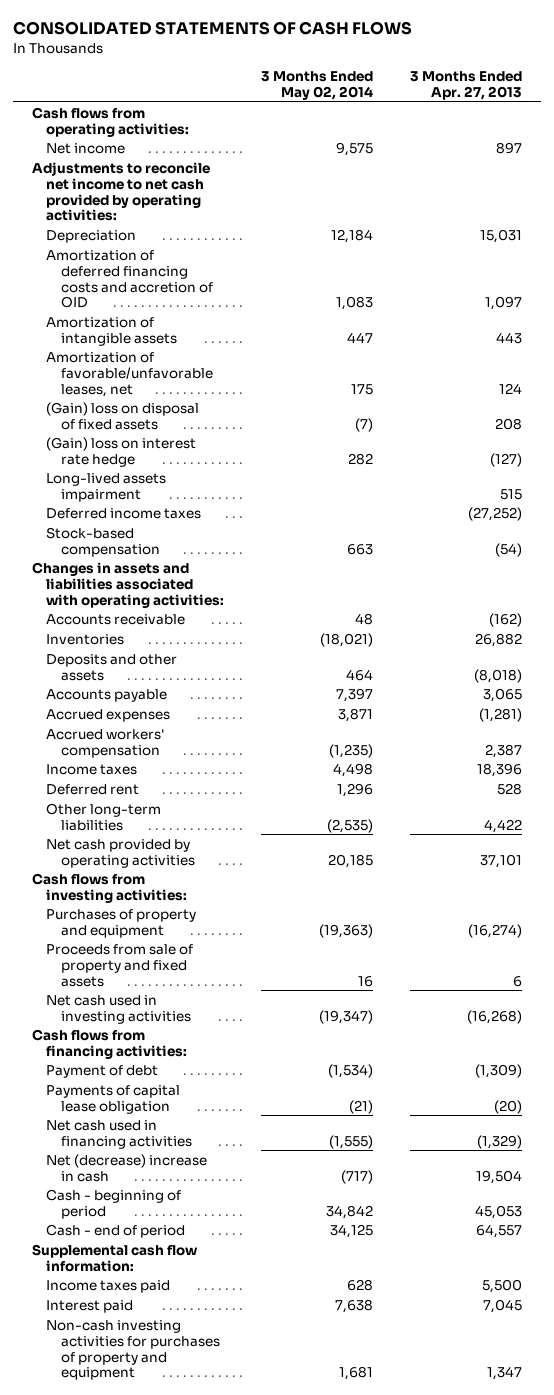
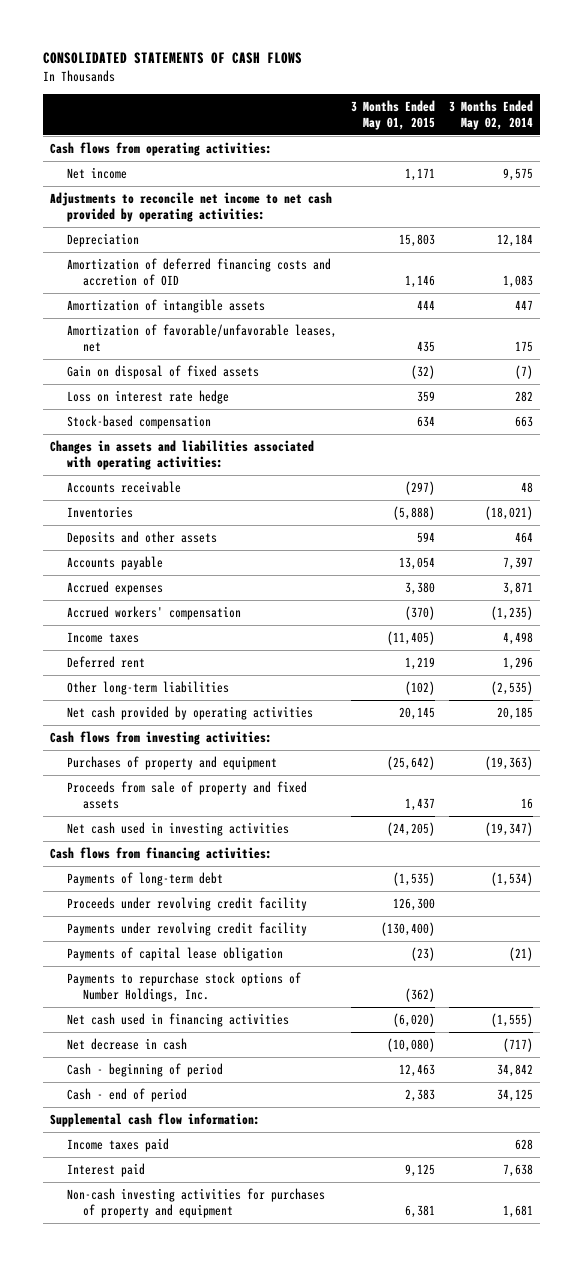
- | 3 Months Ended May 02, 2014 | 3 Months Ended Apr. 27, 2013
+ | 3 Months Ended May 01, 2015 | 3 Months Ended May 02, 2014
- (Gain) loss on disposal of fixed assets | (7) | 208
- (Gain) loss on interest rate hedge | 282 | (127)
- Long-lived assets impairment | | 515
- Deferred income taxes | | (27,252)
+ Gain on disposal of fixed assets | (32) | (7)
+ Loss on interest rate hedge | 359 | 282
- Payment of debt | (1,534) | (1,309)
+ Payments of long-term debt | (1,535) | (1,534)
+ Proceeds under revolving credit facility | 126,300 |
+ Payments under revolving credit facility | (130,400) |
+ Payments to repurchase stock options of Number Holdings, Inc. | (362) |
- Net (decrease) increase in cash | (717) | 19,504
+ Net decrease in cash | (10,080) | (717)

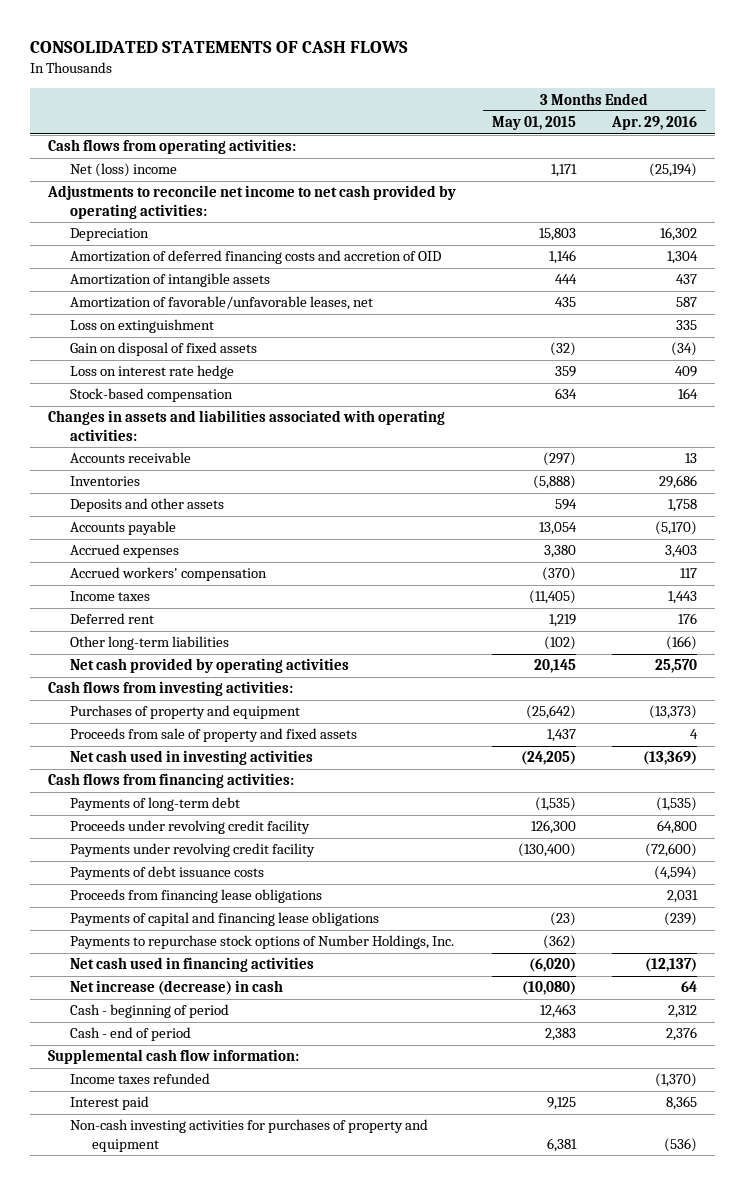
- | 3 Months Ended May 01, 2015 | 3 Months Ended May 02, 2014
+ | 3 Months Ended May 01, 2015 | 3 Months Ended Apr. 29, 2016
- Net income | 1,171 | 9,575
+ Net (loss) income | 1,171 | (25,194)
+ Loss on extinguishment | | 335
- Payments of capital lease obligation | (23) | (21)
+ Payments of debt issuance costs | | (4,594)
+ Proceeds from financing lease obligations | | 2,031
+ Payments of capital and financing lease obligations | (23) | (239)
- Net decrease in cash | (10,080) | (717)
+ Net increase (decrease) in cash | (10,080) | 64
- Income taxes paid | | 628
+ Income taxes refunded | | (1,370)

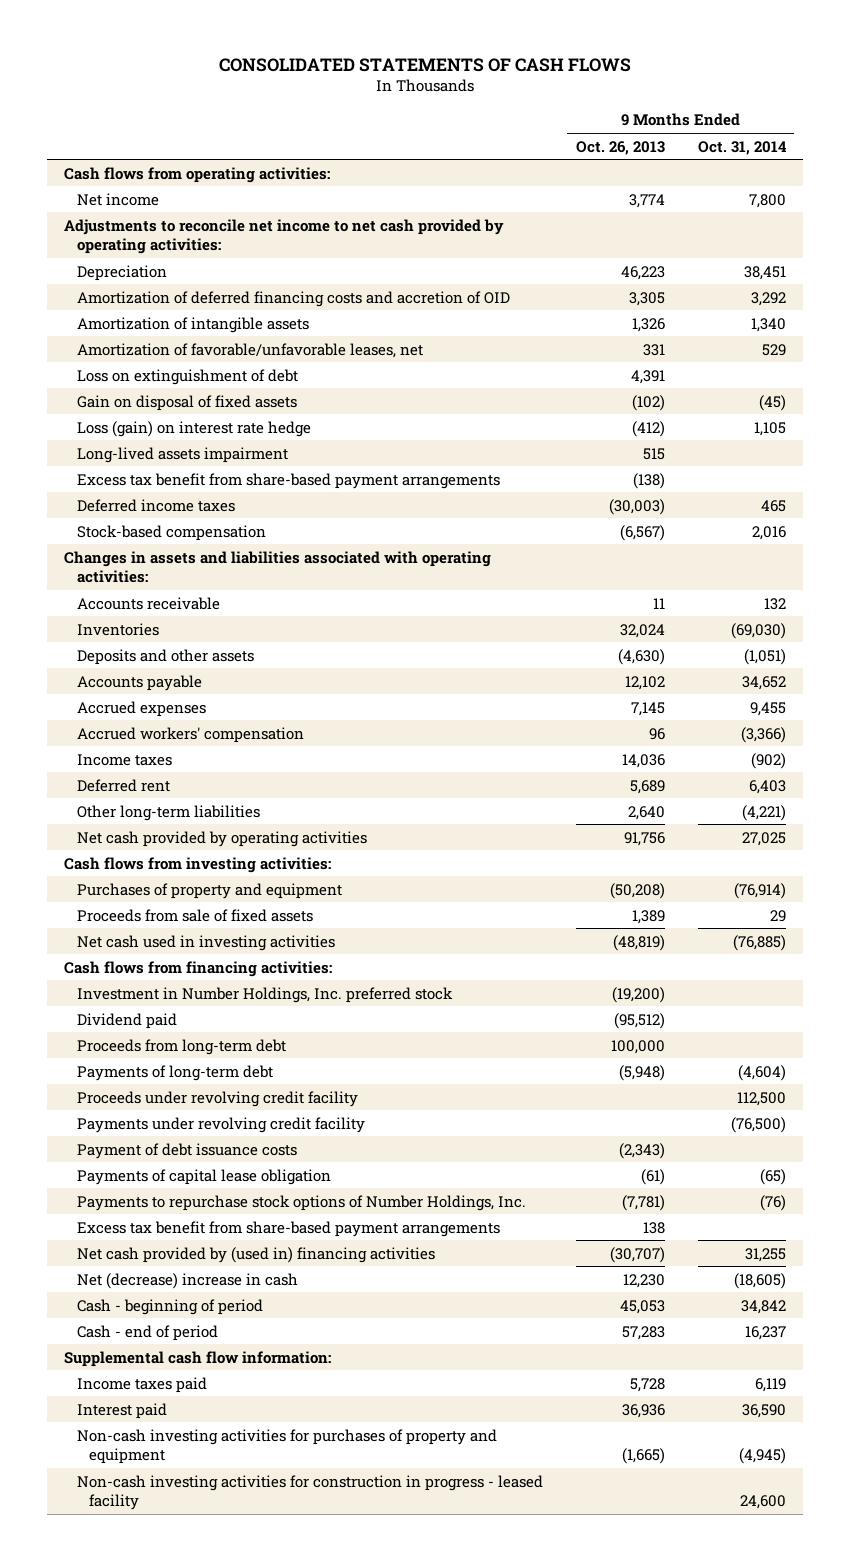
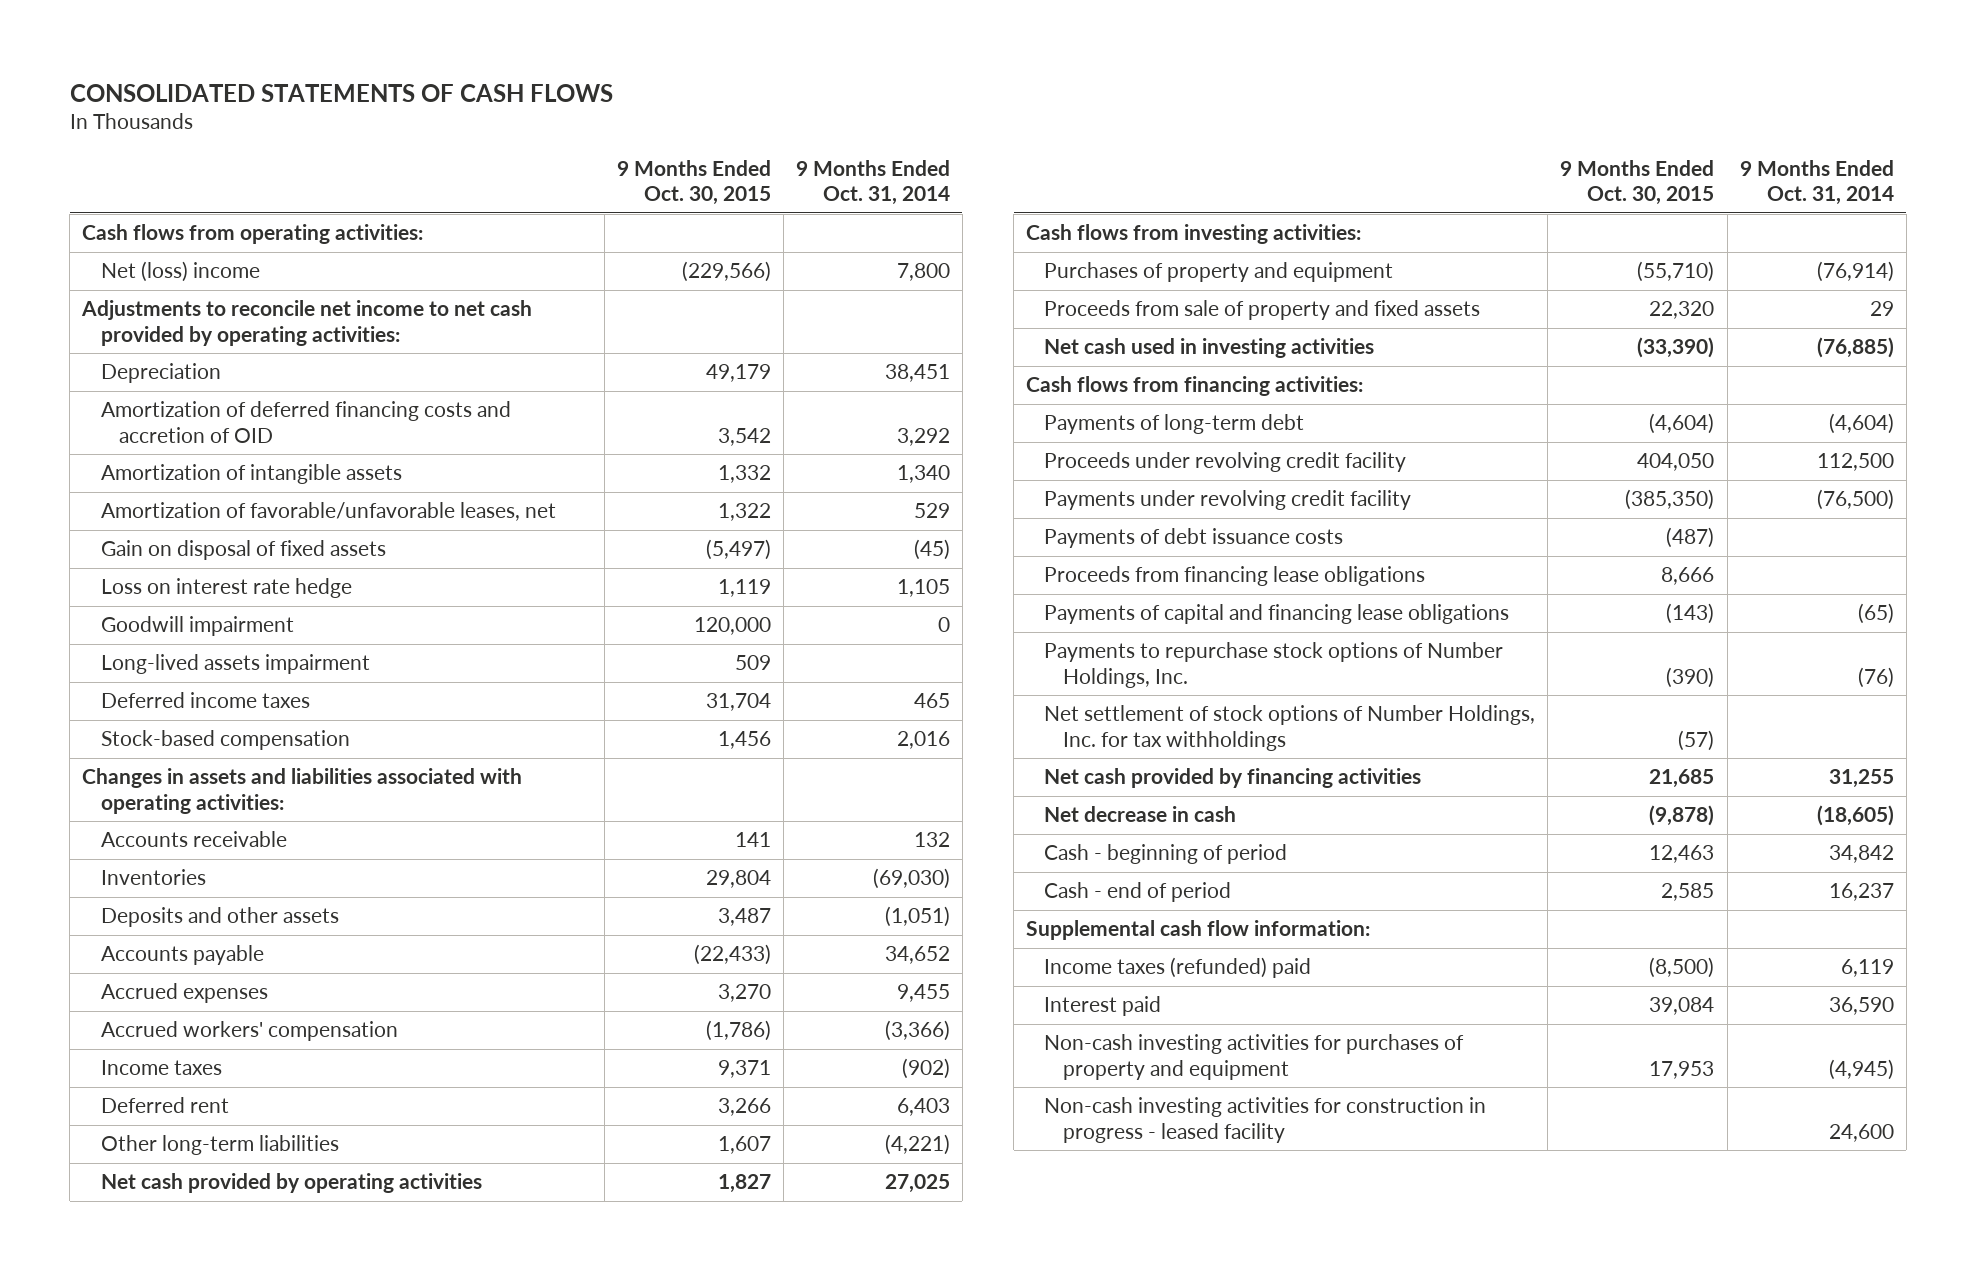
- | 9 Months Ended Oct. 26, 2013 | 9 Months Ended Oct. 31, 2014
+ | 9 Months Ended Oct. 30, 2015 | 9 Months Ended Oct. 31, 2014
- Net income | 3,774 | 7,800
+ Net (loss) income | (229,566) | 7,800
- Loss on extinguishment of debt | 4,391 |
- Loss (gain) on interest rate hedge | (412) | 1,105
+ Loss on interest rate hedge | 1,119 | 1,105
+ Goodwill impairment | 120,000 | 0
- Excess tax benefit from share-based payment arrangements | (138) |
- Proceeds from sale of fixed assets | 1,389 | 29
+ Proceeds from sale of property and fixed assets | 22,320 | 29
- Investment in Number Holdings, Inc. preferred stock | (19,200) |
- Dividend paid | (95,512) |
- Proceeds from long-term debt | 100,000 |
- Payment of debt issuance costs | (2,343) |
- Payments of capital lease obligation | (61) | (65)
+ Payments of debt issuance costs | (487) |
+ Proceeds from financing lease obligations | 8,666 |
+ Payments of capital and financing lease obligations | (143) | (65)
- Excess tax benefit from share-based payment arrangements | 138 |
- Net cash provided by (used in) financing activities | (30,707) | 31,255
- Net (decrease) increase in cash | 12,230 | (18,605)
+ Net settlement of stock options of Number Holdings, Inc. for tax withholdings | (57) |
+ Net cash provided by financing activities | 21,685 | 31,255
+ Net decrease in cash | (9,878) | (18,605)
- Income taxes paid | 5,728 | 6,119
+ Income taxes (refunded) paid | (8,500) | 6,119

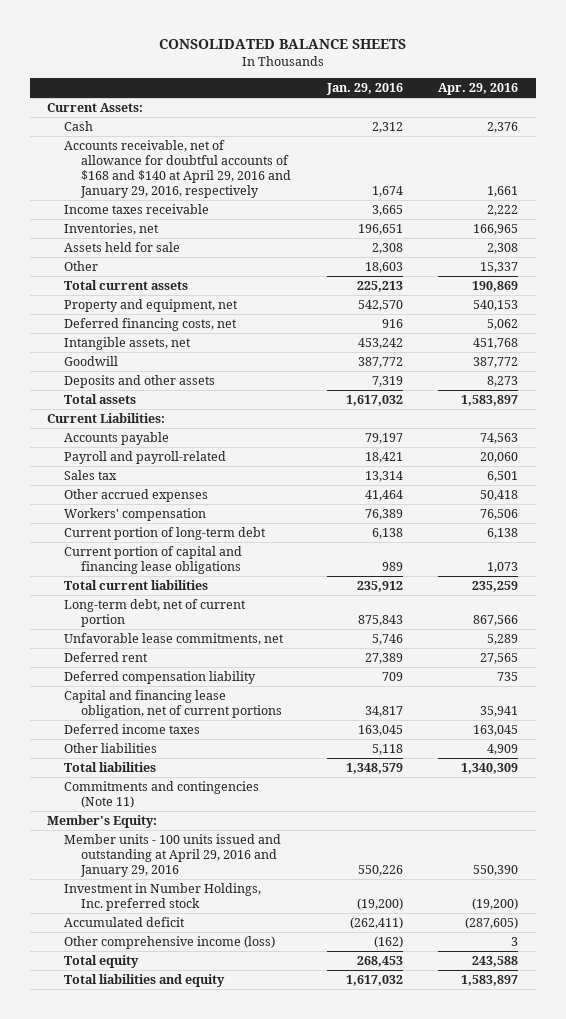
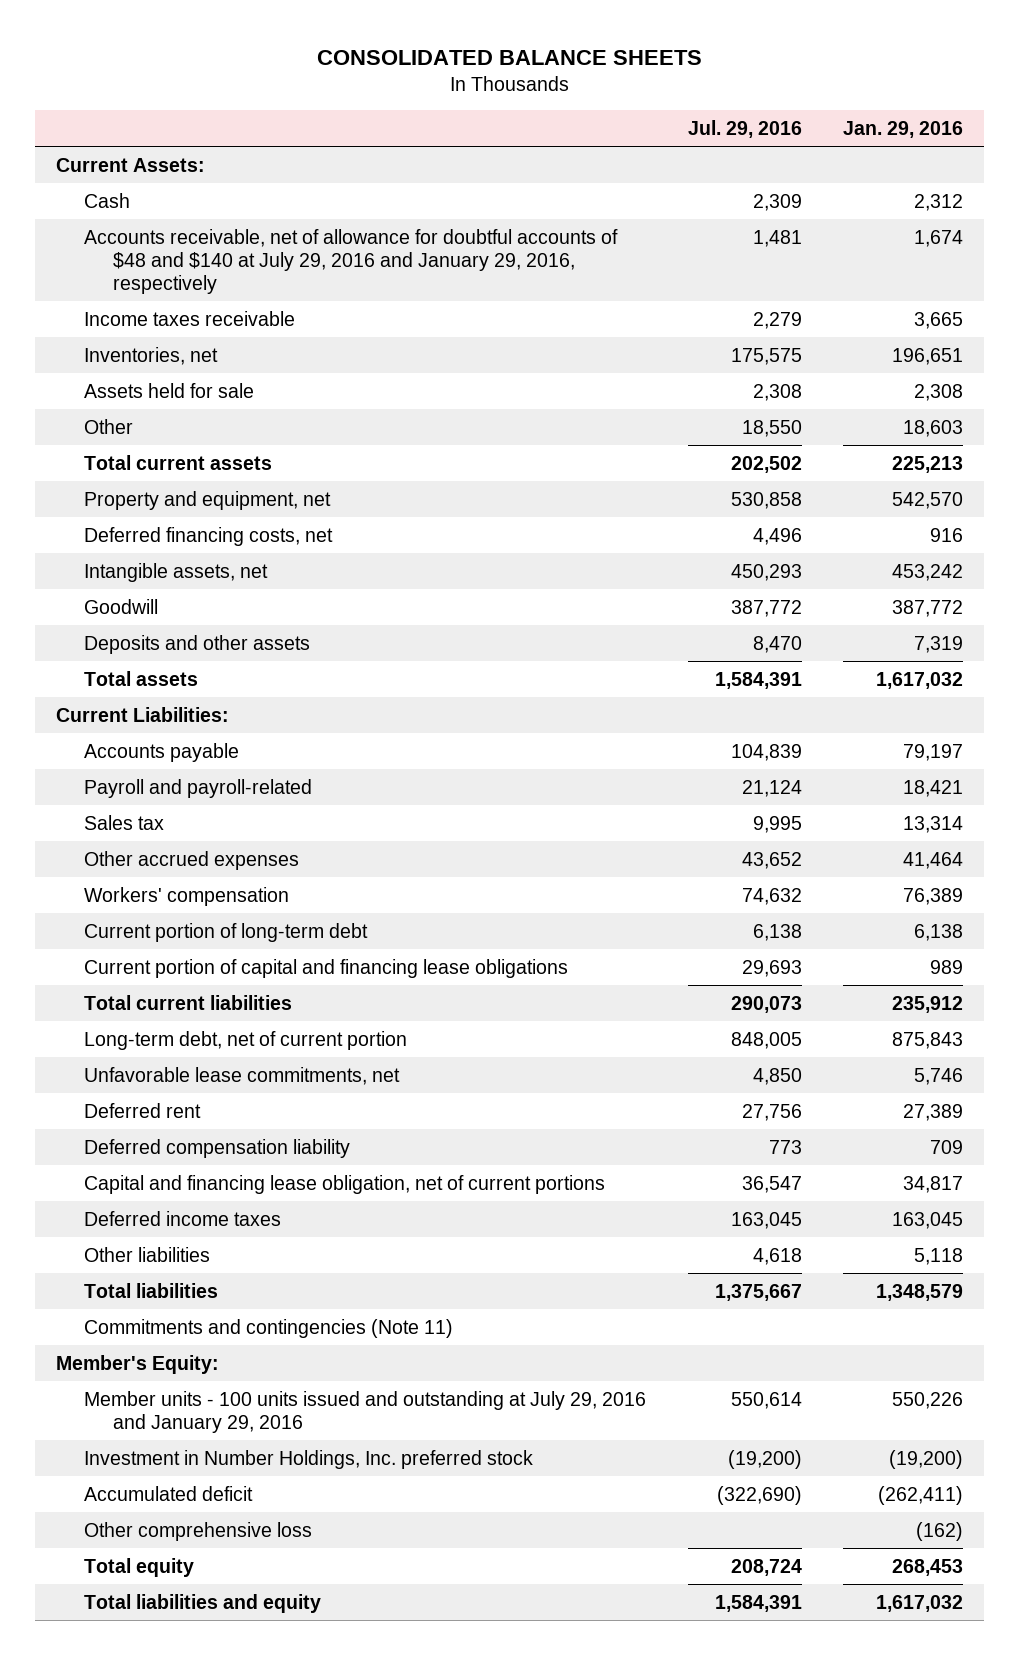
- | Jan. 29, 2016 | Apr. 29, 2016
+ | Jul. 29, 2016 | Jan. 29, 2016
- Accounts receivable, net of allowance for doubtful accounts of $168 and $140 at April 29, 2016 and January 29, 2016, respectively | 1,674 | 1,661
+ Accounts receivable, net of allowance for doubtful accounts of $48 and $140 at July 29, 2016 and January 29, 2016, respectively | 1,481 | 1,674
- Member units - 100 units issued and outstanding at April 29, 2016 and January 29, 2016 | 550,226 | 550,390
+ Member units - 100 units issued and outstanding at July 29, 2016 and January 29, 2016 | 550,614 | 550,226
- Other comprehensive income (loss) | (162) | 3
+ Other comprehensive loss | | (162)

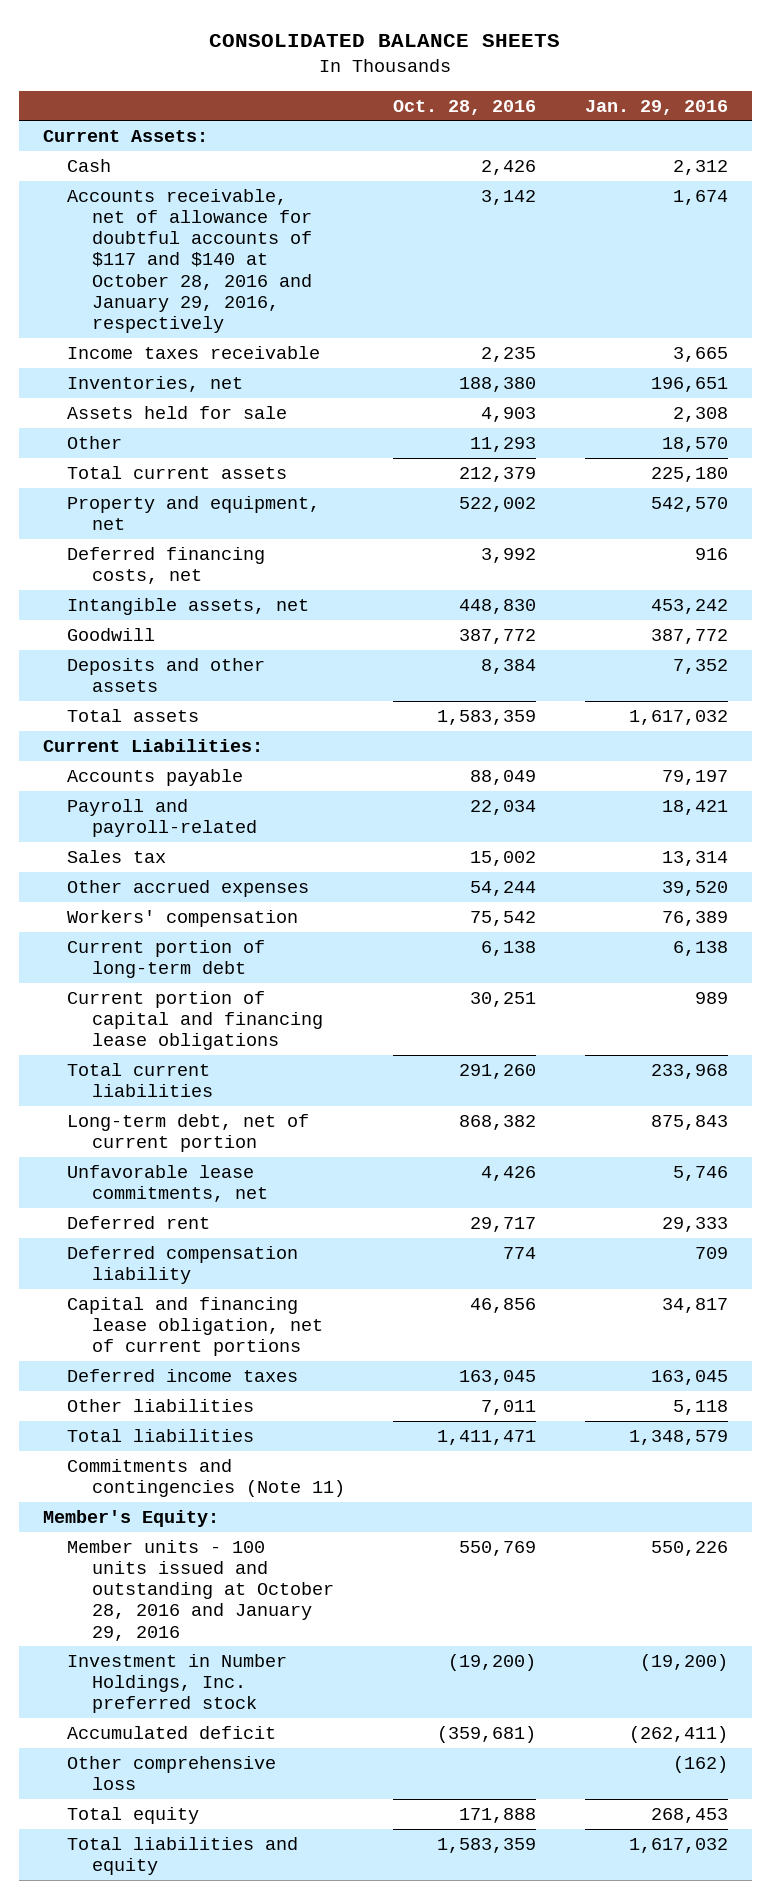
- | Jul. 29, 2016 | Jan. 29, 2016
+ | Oct. 28, 2016 | Jan. 29, 2016
- Accounts receivable, net of allowance for doubtful accounts of $48 and $140 at July 29, 2016 and January 29, 2016, respectively | 1,481 | 1,674
+ Accounts receivable, net of allowance for doubtful accounts of $117 and $140 at October 28, 2016 and January 29, 2016, respectively | 3,142 | 1,674
- Other | 18,550 | 18,603
- Total current assets | 202,502 | 225,213
+ Other | 11,293 | 18,570
+ Total current assets | 212,379 | 225,180
- Deposits and other assets | 8,470 | 7,319
+ Deposits and other assets | 8,384 | 7,352
- Other accrued expenses | 43,652 | 41,464
+ Other accrued expenses | 54,244 | 39,520
- Total current liabilities | 290,073 | 235,912
+ Total current liabilities | 291,260 | 233,968
- Deferred rent | 27,756 | 27,389
+ Deferred rent | 29,717 | 29,333
- Member units - 100 units issued and outstanding at July 29, 2016 and January 29, 2016 | 550,614 | 550,226
+ Member units - 100 units issued and outstanding at October 28, 2016 and January 29, 2016 | 550,769 | 550,226

